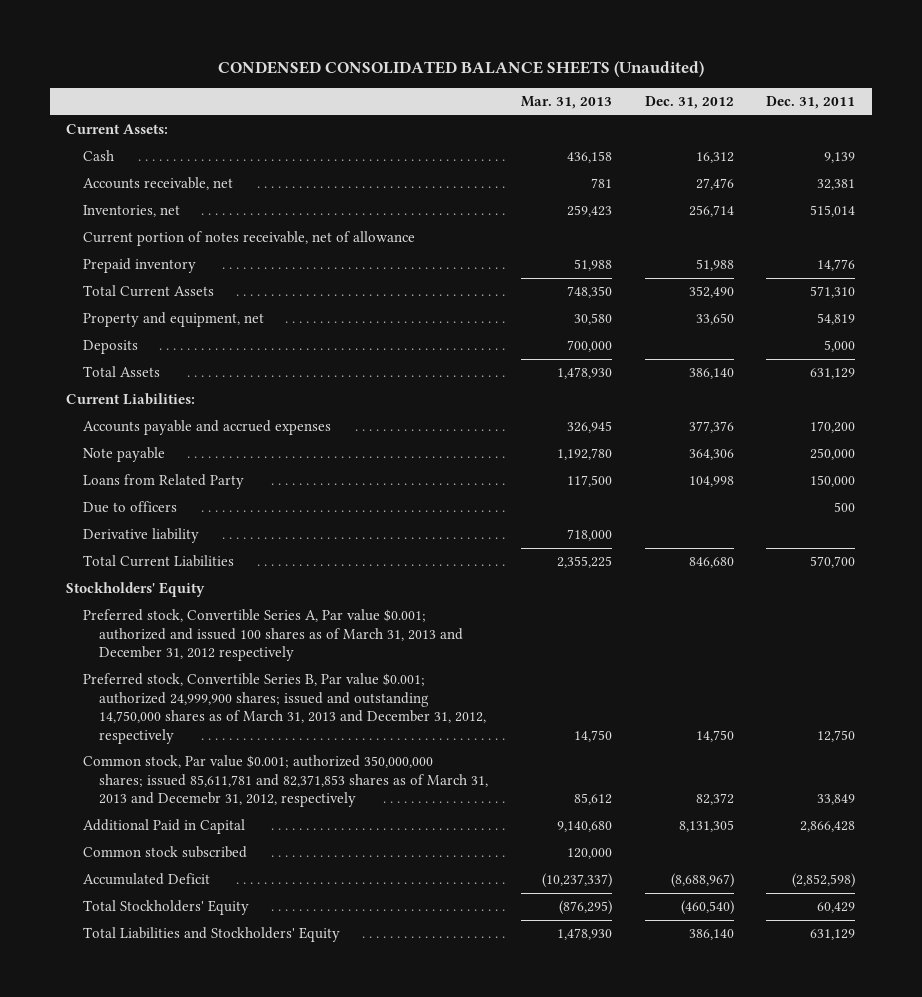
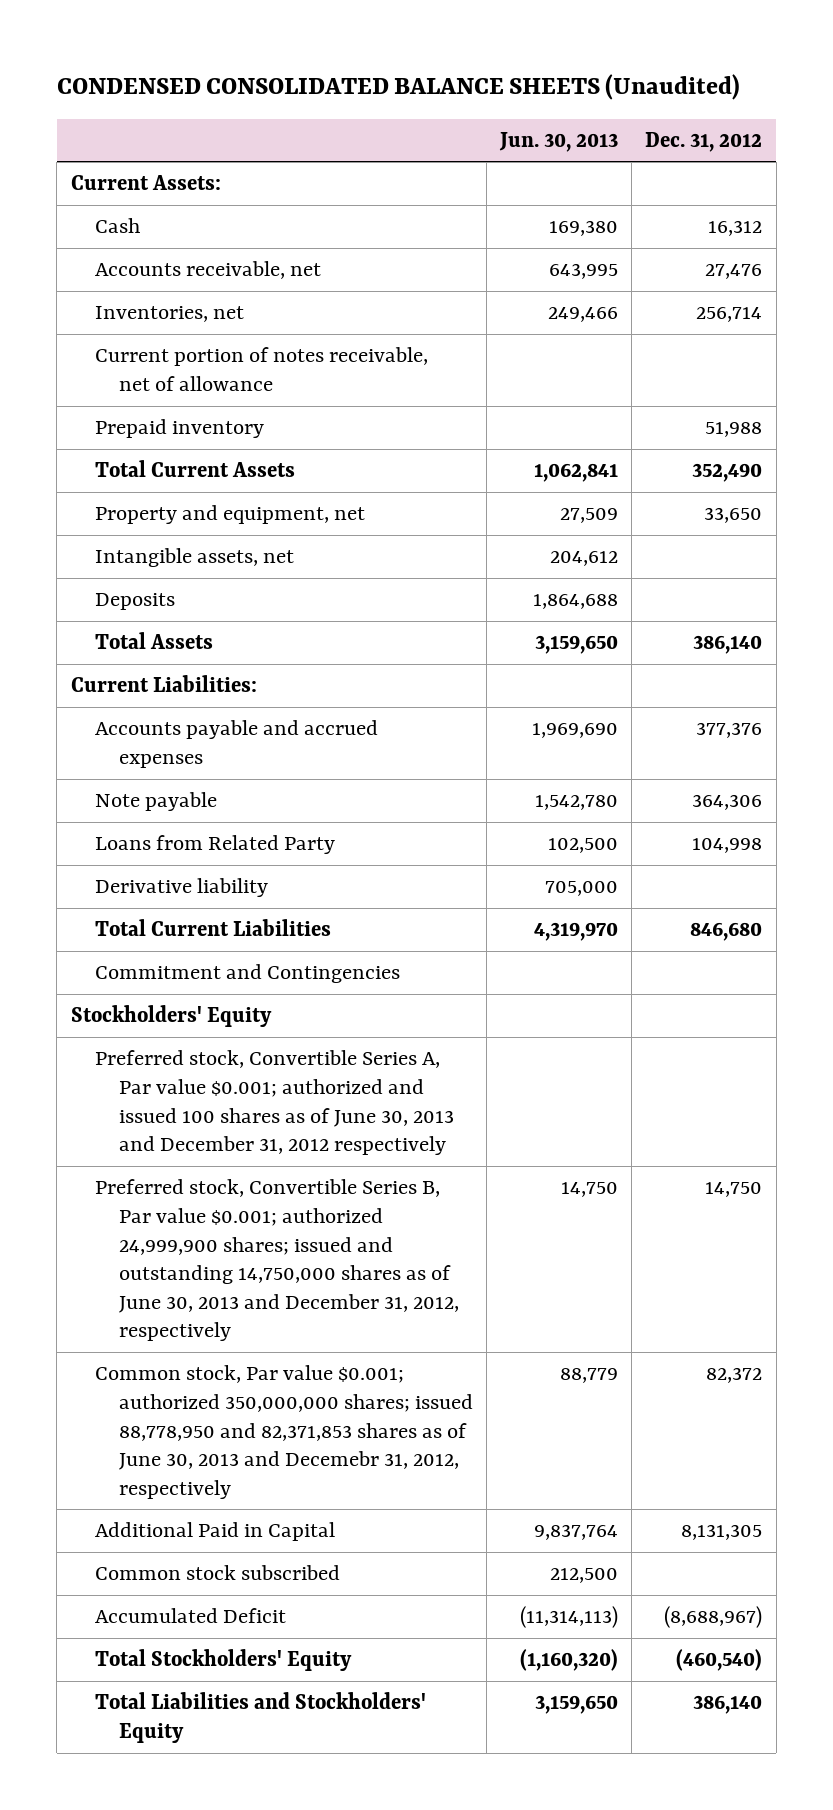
- | Mar. 31, 2013 | Dec. 31, 2012 | Dec. 31, 2011
+ | Jun. 30, 2013 | Dec. 31, 2012
+ Intangible assets, net | 204,612 |
- Due to officers | | | 500
+ Commitment and Contingencies
- Preferred stock, Convertible Series A, Par value $0.001; authorized and issued 100 shares as of March 31, 2013 and December 31, 2012 respectively
- Preferred stock, Convertible Series B, Par value $0.001; authorized 24,999,900 shares; issued and outstanding 14,750,000 shares as of March 31, 2013 and December 31, 2012, respectively | 14,750 | 14,750 | 12,750
- Common stock, Par value $0.001; authorized 350,000,000 shares; issued 85,611,781 and 82,371,853 shares as of March 31, 2013 and Decemebr 31, 2012, respectively | 85,612 | 82,372 | 33,849
+ Preferred stock, Convertible Series A, Par value $0.001; authorized and issued 100 shares as of June 30, 2013 and December 31, 2012 respectively
+ Preferred stock, Convertible Series B, Par value $0.001; authorized 24,999,900 shares; issued and outstanding 14,750,000 shares as of June 30, 2013 and December 31, 2012, respectively | 14,750 | 14,750
+ Common stock, Par value $0.001; authorized 350,000,000 shares; issued 88,778,950 and 82,371,853 shares as of June 30, 2013 and Decemebr 31, 2012, respectively | 88,779 | 82,372

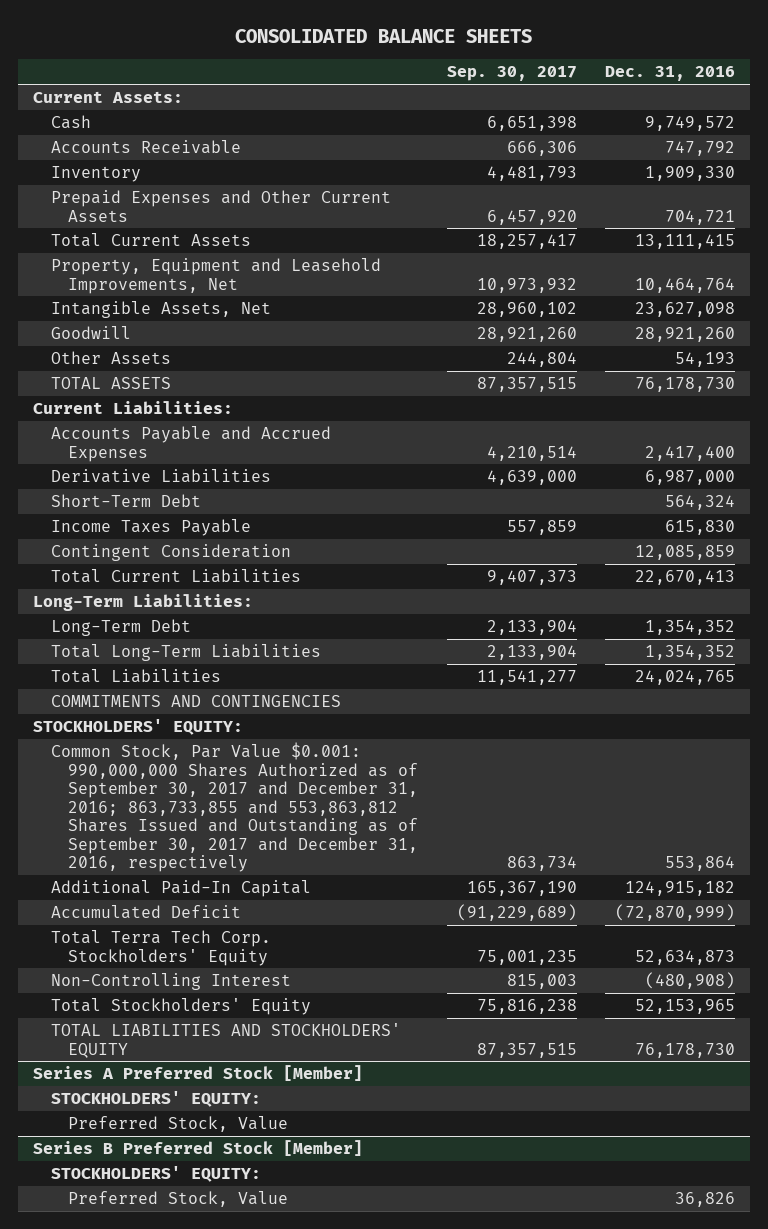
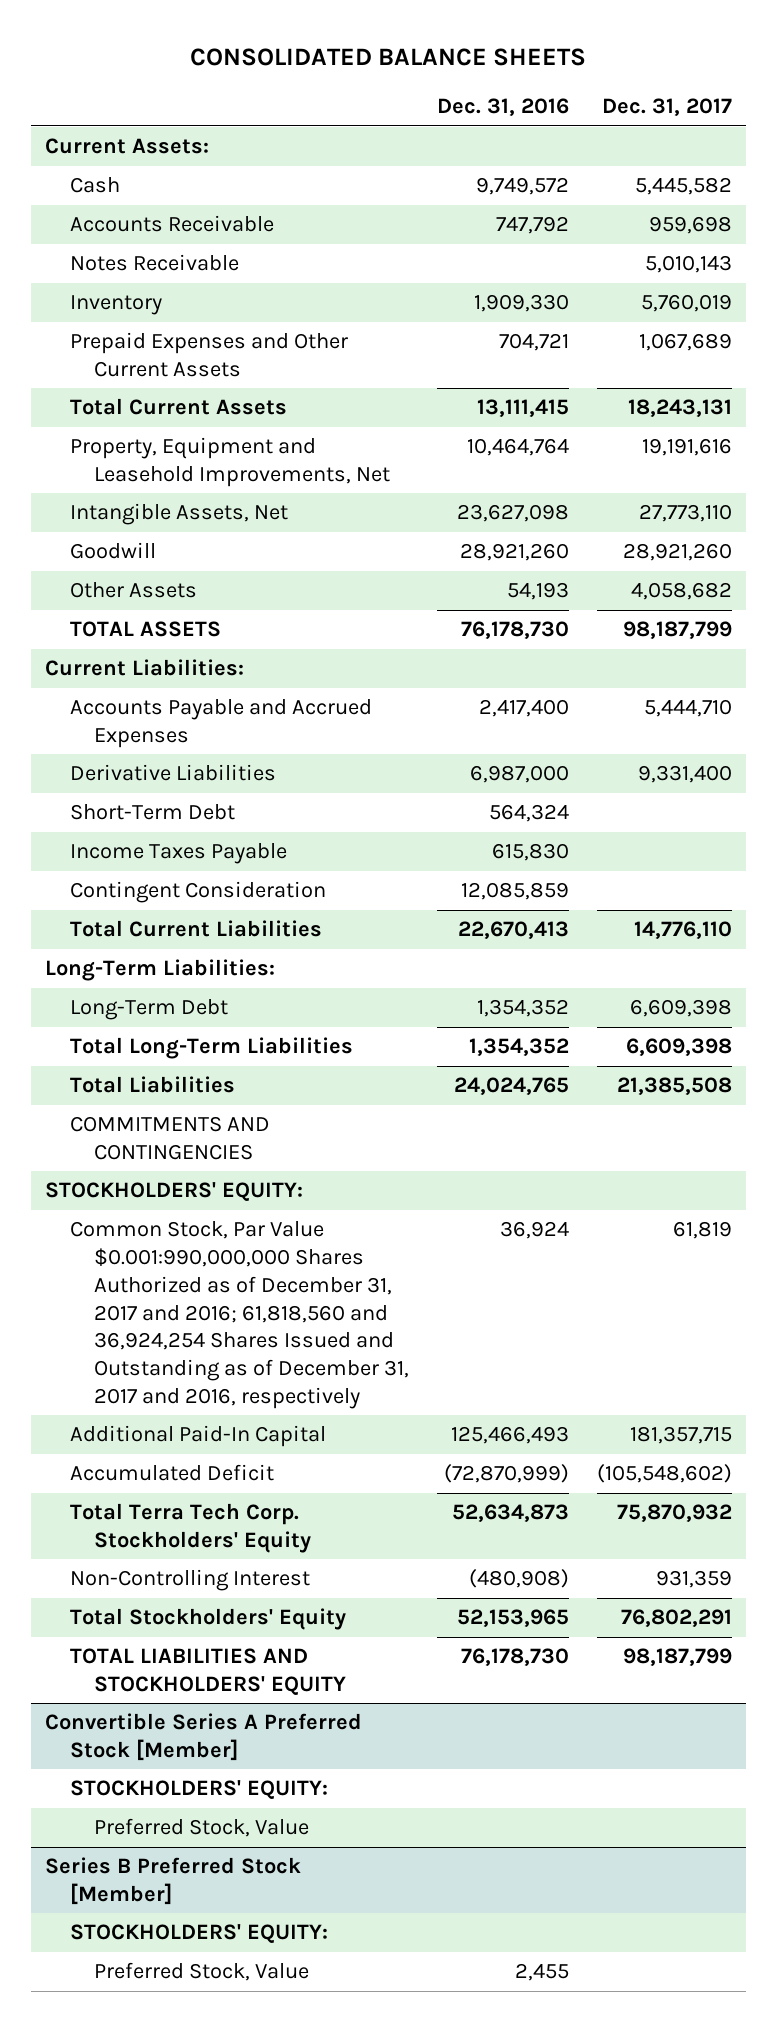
- | Sep. 30, 2017 | Dec. 31, 2016
+ | Dec. 31, 2016 | Dec. 31, 2017
+ Notes Receivable | | 5,010,143
- Common Stock, Par Value $0.001: 990,000,000 Shares Authorized as of September 30, 2017 and December 31, 2016; 863,733,855 and 553,863,812 Shares Issued and Outstanding as of September 30, 2017 and December 31, 2016, respectively | 863,734 | 553,864
- Additional Paid-In Capital | 165,367,190 | 124,915,182
+ Common Stock, Par Value $0.001:990,000,000 Shares Authorized as of December 31, 2017 and 2016; 61,818,560 and 36,924,254 Shares Issued and Outstanding as of December 31, 2017 and 2016, respectively | 36,924 | 61,819
+ Additional Paid-In Capital | 125,466,493 | 181,357,715
- Series A Preferred Stock [Member]
+ Convertible Series A Preferred Stock [Member]
@ Series B Preferred Stock [Member]
- Preferred Stock, Value | | 36,826
+ Preferred Stock, Value | 2,455 |

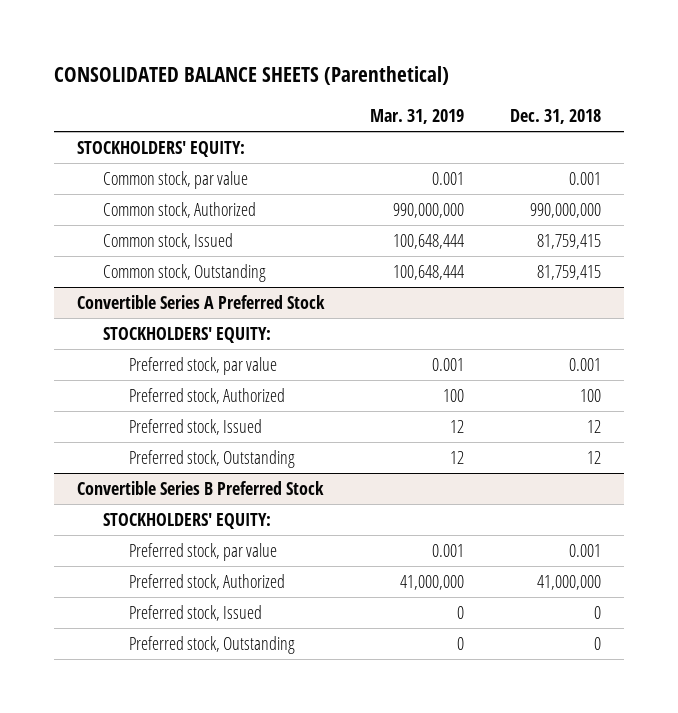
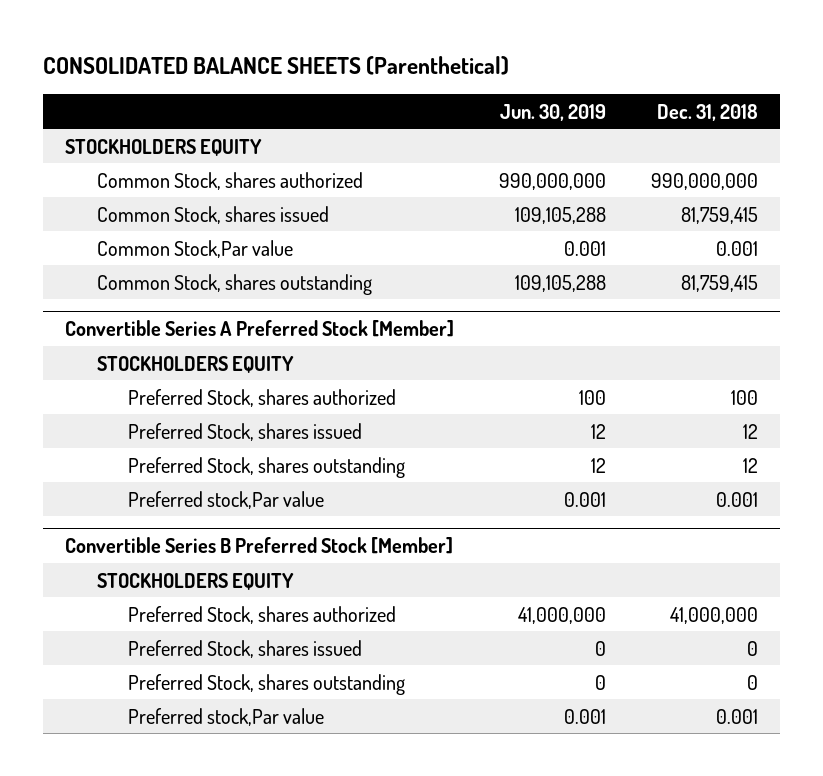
- | Mar. 31, 2019 | Dec. 31, 2018
+ | Jun. 30, 2019 | Dec. 31, 2018
- STOCKHOLDERS' EQUITY:
- Common stock, par value | 0.001 | 0.001
- Common stock, Authorized | 990,000,000 | 990,000,000
- Common stock, Issued | 100,648,444 | 81,759,415
- Common stock, Outstanding | 100,648,444 | 81,759,415
- Convertible Series A Preferred Stock
- STOCKHOLDERS' EQUITY:
- Preferred stock, par value | 0.001 | 0.001
- Preferred stock, Authorized | 100 | 100
- Preferred stock, Issued | 12 | 12
- Preferred stock, Outstanding | 12 | 12
- Convertible Series B Preferred Stock
- STOCKHOLDERS' EQUITY:
- Preferred stock, par value | 0.001 | 0.001
- Preferred stock, Authorized | 41,000,000 | 41,000,000
- Preferred stock, Issued | 0 | 0
- Preferred stock, Outstanding | 0 | 0
+ STOCKHOLDERS EQUITY
+ Common Stock, shares authorized | 990,000,000 | 990,000,000
+ Common Stock, shares issued | 109,105,288 | 81,759,415
+ Common Stock,Par value | 0.001 | 0.001
+ Common Stock, shares outstanding | 109,105,288 | 81,759,415
+ Convertible Series A Preferred Stock [Member]
+ STOCKHOLDERS EQUITY
+ Preferred Stock, shares authorized | 100 | 100
+ Preferred Stock, shares issued | 12 | 12
+ Preferred Stock, shares outstanding | 12 | 12
+ Preferred stock,Par value | 0.001 | 0.001
+ Convertible Series B Preferred Stock [Member]
+ STOCKHOLDERS EQUITY
+ Preferred Stock, shares authorized | 41,000,000 | 41,000,000
+ Preferred Stock, shares issued | 0 | 0
+ Preferred Stock, shares outstanding | 0 | 0
+ Preferred stock,Par value | 0.001 | 0.001

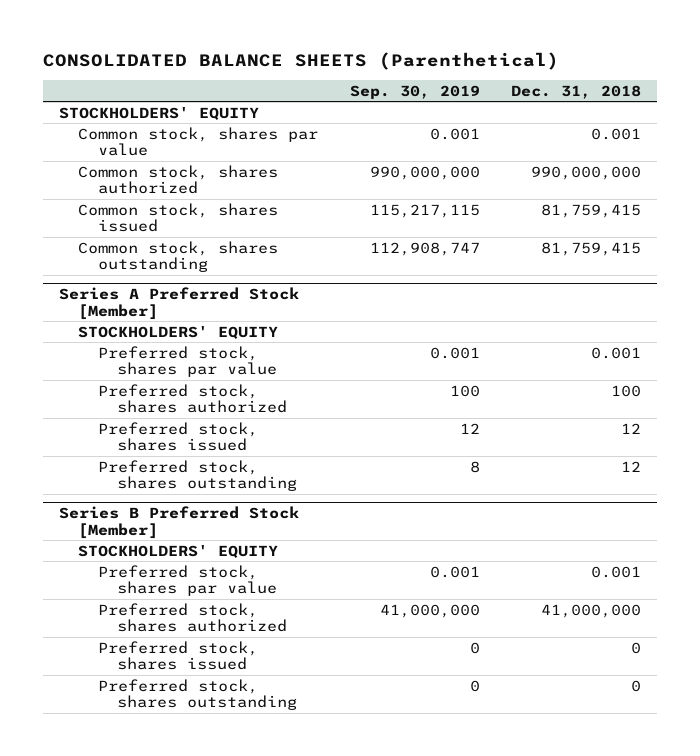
- | Jun. 30, 2019 | Dec. 31, 2018
+ | Sep. 30, 2019 | Dec. 31, 2018
- STOCKHOLDERS EQUITY
- Common Stock, shares authorized | 990,000,000 | 990,000,000
- Common Stock, shares issued | 109,105,288 | 81,759,415
- Common Stock,Par value | 0.001 | 0.001
- Common Stock, shares outstanding | 109,105,288 | 81,759,415
- Convertible Series A Preferred Stock [Member]
- STOCKHOLDERS EQUITY
- Preferred Stock, shares authorized | 100 | 100
- Preferred Stock, shares issued | 12 | 12
- Preferred Stock, shares outstanding | 12 | 12
- Preferred stock,Par value | 0.001 | 0.001
- Convertible Series B Preferred Stock [Member]
- STOCKHOLDERS EQUITY
- Preferred Stock, shares authorized | 41,000,000 | 41,000,000
- Preferred Stock, shares issued | 0 | 0
- Preferred Stock, shares outstanding | 0 | 0
- Preferred stock,Par value | 0.001 | 0.001
+ STOCKHOLDERS' EQUITY
+ Common stock, shares par value | 0.001 | 0.001
+ Common stock, shares authorized | 990,000,000 | 990,000,000
+ Common stock, shares issued | 115,217,115 | 81,759,415
+ Common stock, shares outstanding | 112,908,747 | 81,759,415
+ Series A Preferred Stock [Member]
+ STOCKHOLDERS' EQUITY
+ Preferred stock, shares par value | 0.001 | 0.001
+ Preferred stock, shares authorized | 100 | 100
+ Preferred stock, shares issued | 12 | 12
+ Preferred stock, shares outstanding | 8 | 12
+ Series B Preferred Stock [Member]
+ STOCKHOLDERS' EQUITY
+ Preferred stock, shares par value | 0.001 | 0.001
+ Preferred stock, shares authorized | 41,000,000 | 41,000,000
+ Preferred stock, shares issued | 0 | 0
+ Preferred stock, shares outstanding | 0 | 0

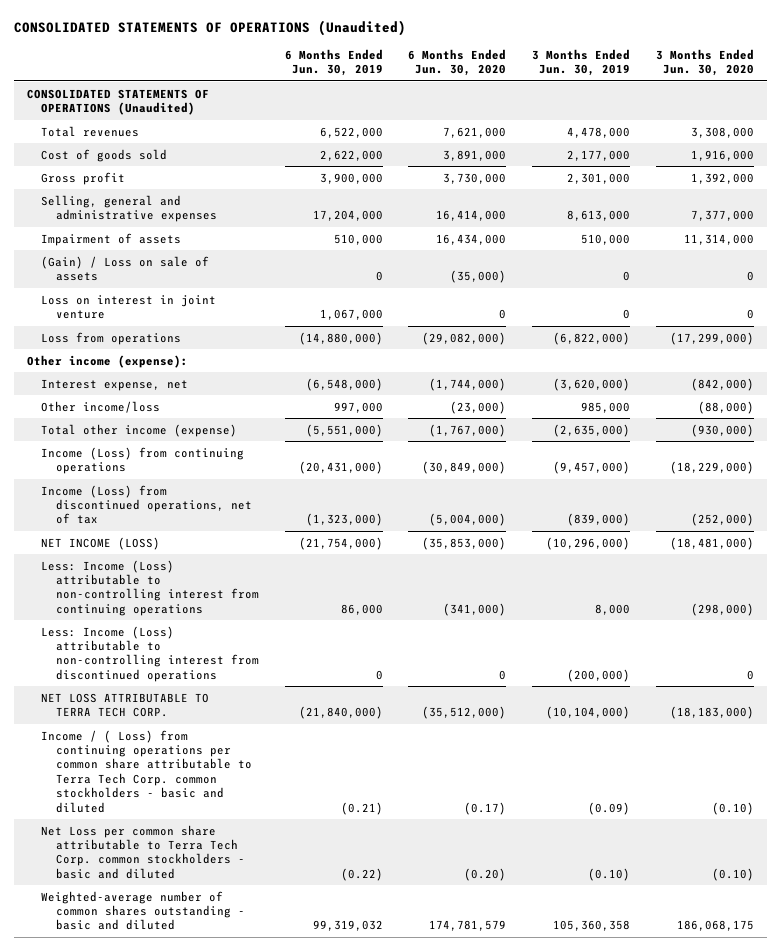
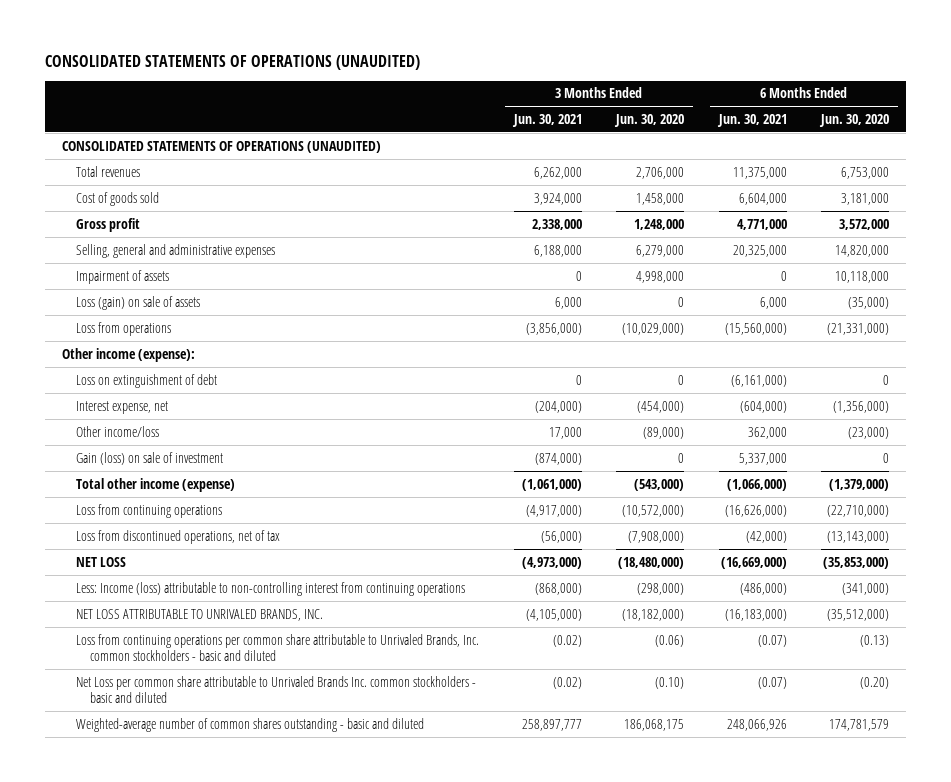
- CONSOLIDATED STATEMENTS OF OPERATIONS (Unaudited)
+ CONSOLIDATED STATEMENTS OF OPERATIONS (UNAUDITED)
- | 6 Months Ended Jun. 30, 2019 | 6 Months Ended Jun. 30, 2020 | 3 Months Ended Jun. 30, 2019 | 3 Months Ended Jun. 30, 2020
+ | 3 Months Ended Jun. 30, 2021 | 3 Months Ended Jun. 30, 2020 | 6 Months Ended Jun. 30, 2021 | 6 Months Ended Jun. 30, 2020
- CONSOLIDATED STATEMENTS OF OPERATIONS (Unaudited)
- Total revenues | 6,522,000 | 7,621,000 | 4,478,000 | 3,308,000
- Cost of goods sold | 2,622,000 | 3,891,000 | 2,177,000 | 1,916,000
- Gross profit | 3,900,000 | 3,730,000 | 2,301,000 | 1,392,000
- Selling, general and administrative expenses | 17,204,000 | 16,414,000 | 8,613,000 | 7,377,000
- Impairment of assets | 510,000 | 16,434,000 | 510,000 | 11,314,000
- (Gain) / Loss on sale of assets | 0 | (35,000) | 0 | 0
- Loss on interest in joint venture | 1,067,000 | 0 | 0 | 0
- Loss from operations | (14,880,000) | (29,082,000) | (6,822,000) | (17,299,000)
+ CONSOLIDATED STATEMENTS OF OPERATIONS (UNAUDITED)
+ Total revenues | 6,262,000 | 2,706,000 | 11,375,000 | 6,753,000
+ Cost of goods sold | 3,924,000 | 1,458,000 | 6,604,000 | 3,181,000
+ Gross profit | 2,338,000 | 1,248,000 | 4,771,000 | 3,572,000
+ Selling, general and administrative expenses | 6,188,000 | 6,279,000 | 20,325,000 | 14,820,000
+ Impairment of assets | 0 | 4,998,000 | 0 | 10,118,000
+ Loss (gain) on sale of assets | 6,000 | 0 | 6,000 | (35,000)
+ Loss from operations | (3,856,000) | (10,029,000) | (15,560,000) | (21,331,000)
- Interest expense, net | (6,548,000) | (1,744,000) | (3,620,000) | (842,000)
- Other income/loss | 997,000 | (23,000) | 985,000 | (88,000)
- Total other income (expense) | (5,551,000) | (1,767,000) | (2,635,000) | (930,000)
- Income (Loss) from continuing operations | (20,431,000) | (30,849,000) | (9,457,000) | (18,229,000)
- Income (Loss) from discontinued operations, net of tax | (1,323,000) | (5,004,000) | (839,000) | (252,000)
- NET INCOME (LOSS) | (21,754,000) | (35,853,000) | (10,296,000) | (18,481,000)
- Less: Income (Loss) attributable to non-controlling interest from continuing operations | 86,000 | (341,000) | 8,000 | (298,000)
- Less: Income (Loss) attributable to non-controlling interest from discontinued operations | 0 | 0 | (200,000) | 0
- NET LOSS ATTRIBUTABLE TO TERRA TECH CORP. | (21,840,000) | (35,512,000) | (10,104,000) | (18,183,000)
- Income / ( Loss) from continuing operations per common share attributable to Terra Tech Corp. common stockholders - basic and diluted | (0.21) | (0.17) | (0.09) | (0.10)
- Net Loss per common share attributable to Terra Tech Corp. common stockholders - basic and diluted | (0.22) | (0.20) | (0.10) | (0.10)
+ Loss on extinguishment of debt | 0 | 0 | (6,161,000) | 0
+ Interest expense, net | (204,000) | (454,000) | (604,000) | (1,356,000)
+ Other income/loss | 17,000 | (89,000) | 362,000 | (23,000)
+ Gain (loss) on sale of investment | (874,000) | 0 | 5,337,000 | 0
+ Total other income (expense) | (1,061,000) | (543,000) | (1,066,000) | (1,379,000)
+ Loss from continuing operations | (4,917,000) | (10,572,000) | (16,626,000) | (22,710,000)
+ Loss from discontinued operations, net of tax | (56,000) | (7,908,000) | (42,000) | (13,143,000)
+ NET LOSS | (4,973,000) | (18,480,000) | (16,669,000) | (35,853,000)
+ Less: Income (loss) attributable to non-controlling interest from continuing operations | (868,000) | (298,000) | (486,000) | (341,000)
+ NET LOSS ATTRIBUTABLE TO UNRIVALED BRANDS, INC. | (4,105,000) | (18,182,000) | (16,183,000) | (35,512,000)
+ Loss from continuing operations per common share attributable to Unrivaled Brands, Inc. common stockholders - basic and diluted | (0.02) | (0.06) | (0.07) | (0.13)
+ Net Loss per common share attributable to Unrivaled Brands Inc. common stockholders - basic and diluted | (0.02) | (0.10) | (0.07) | (0.20)

